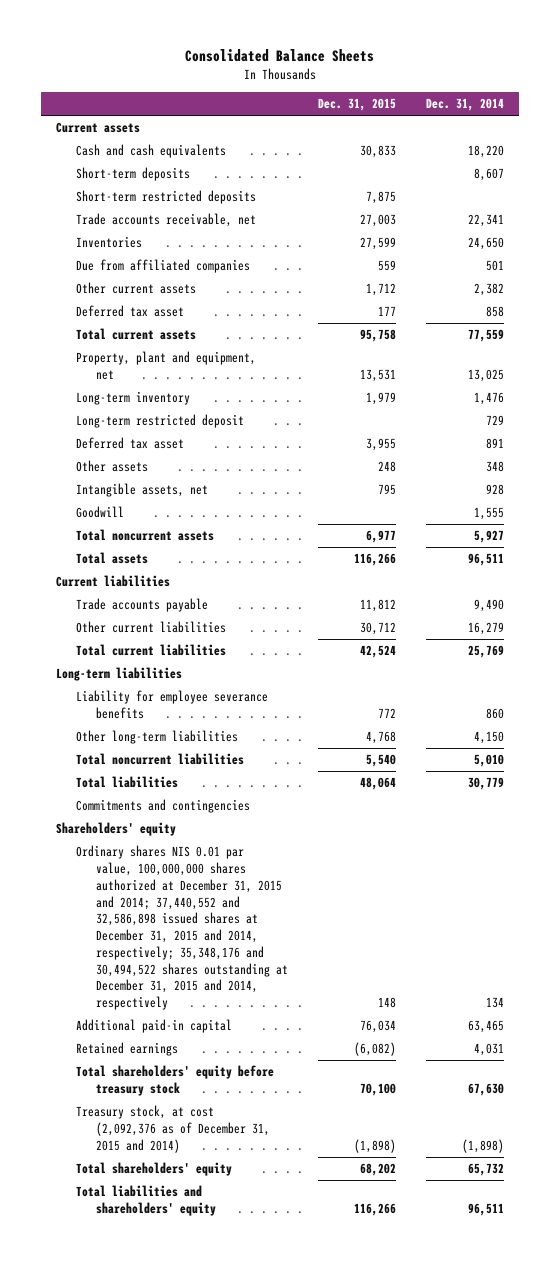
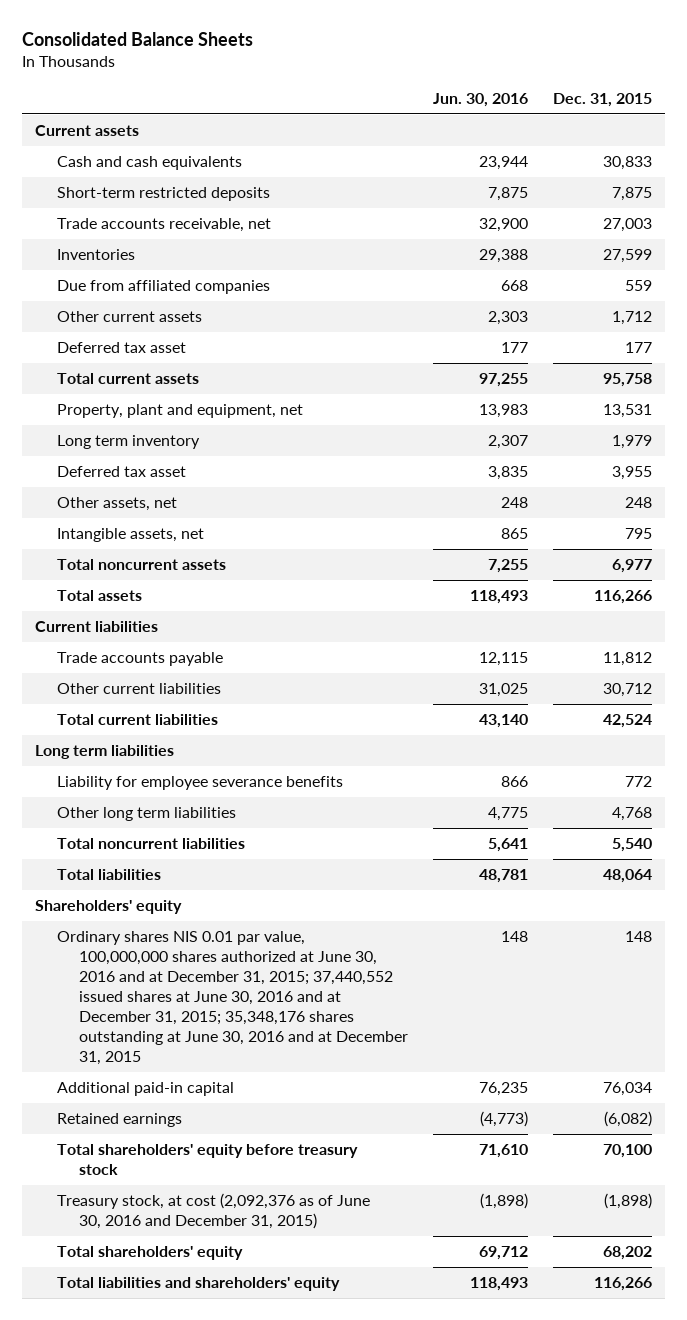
- | Dec. 31, 2015 | Dec. 31, 2014
+ | Jun. 30, 2016 | Dec. 31, 2015
- Short-term deposits | | 8,607
- Long-term inventory | 1,979 | 1,476
- Long-term restricted deposit | | 729
+ Long term inventory | 2,307 | 1,979
- Other assets | 248 | 348
+ Other assets, net | 248 | 248
- Goodwill | | 1,555
- Long-term liabilities
+ Long term liabilities
- Other long-term liabilities | 4,768 | 4,150
+ Other long term liabilities | 4,775 | 4,768
- Commitments and contingencies
- Ordinary shares NIS 0.01 par value, 100,000,000 shares authorized at December 31, 2015 and 2014; 37,440,552 and 32,586,898 issued shares at December 31, 2015 and 2014, respectively; 35,348,176 and 30,494,522 shares outstanding at December 31, 2015 and 2014, respectively | 148 | 134
+ Ordinary shares NIS 0.01 par value, 100,000,000 shares authorized at June 30, 2016 and at December 31, 2015; 37,440,552 issued shares at June 30, 2016 and at December 31, 2015; 35,348,176 shares outstanding at June 30, 2016 and at December 31, 2015 | 148 | 148
- Treasury stock, at cost (2,092,376 as of December 31, 2015 and 2014) | (1,898) | (1,898)
+ Treasury stock, at cost (2,092,376 as of June 30, 2016 and December 31, 2015) | (1,898) | (1,898)

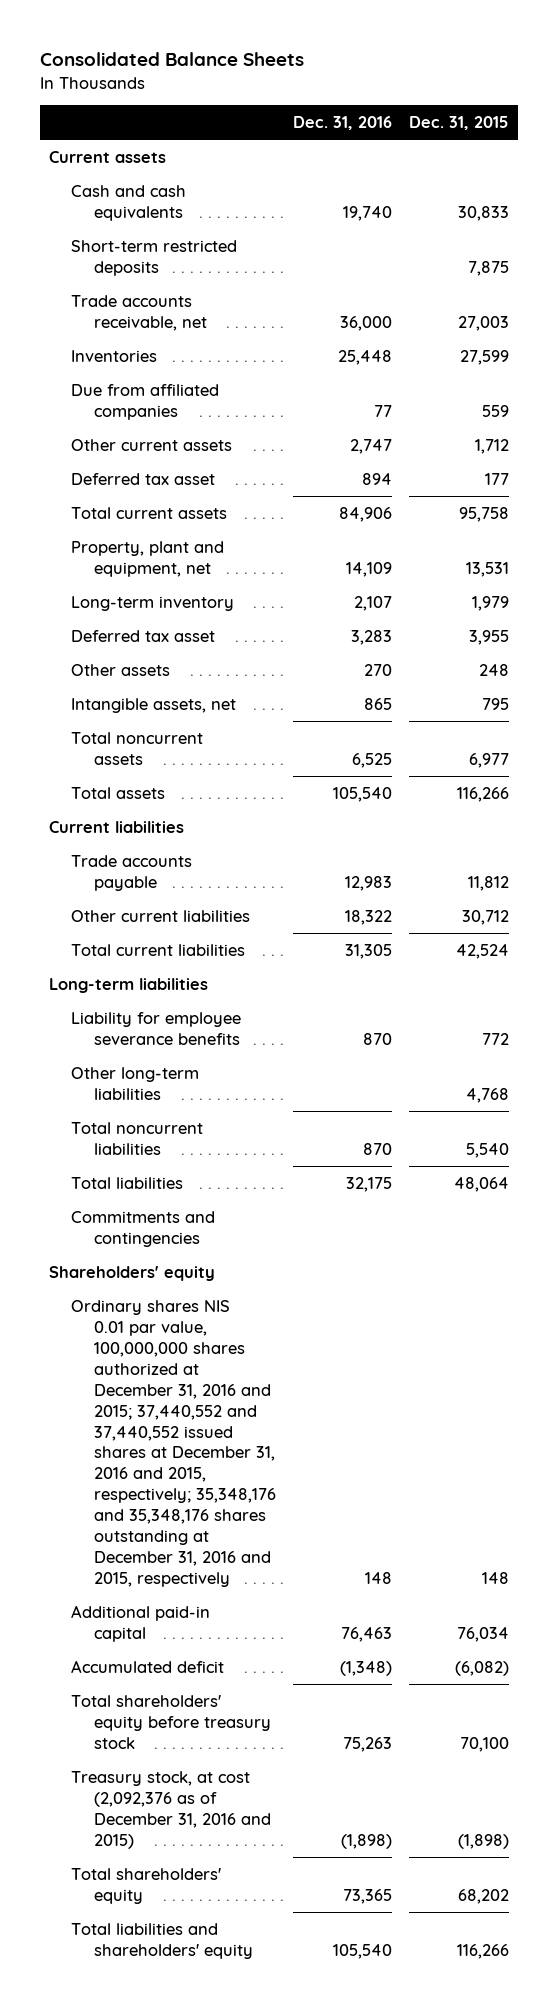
- | Jun. 30, 2016 | Dec. 31, 2015
+ | Dec. 31, 2016 | Dec. 31, 2015
- Long term inventory | 2,307 | 1,979
+ Long-term inventory | 2,107 | 1,979
- Other assets, net | 248 | 248
+ Other assets | 270 | 248
- Long term liabilities
+ Long-term liabilities
- Other long term liabilities | 4,775 | 4,768
+ Other long-term liabilities | | 4,768
+ Commitments and contingencies
- Ordinary shares NIS 0.01 par value, 100,000,000 shares authorized at June 30, 2016 and at December 31, 2015; 37,440,552 issued shares at June 30, 2016 and at December 31, 2015; 35,348,176 shares outstanding at June 30, 2016 and at December 31, 2015 | 148 | 148
+ Ordinary shares NIS 0.01 par value, 100,000,000 shares authorized at December 31, 2016 and 2015; 37,440,552 and 37,440,552 issued shares at December 31, 2016 and 2015, respectively; 35,348,176 and 35,348,176 shares outstanding at December 31, 2016 and 2015, respectively | 148 | 148
- Retained earnings | (4,773) | (6,082)
+ Accumulated deficit | (1,348) | (6,082)
- Treasury stock, at cost (2,092,376 as of June 30, 2016 and December 31, 2015) | (1,898) | (1,898)
+ Treasury stock, at cost (2,092,376 as of December 31, 2016 and 2015) | (1,898) | (1,898)

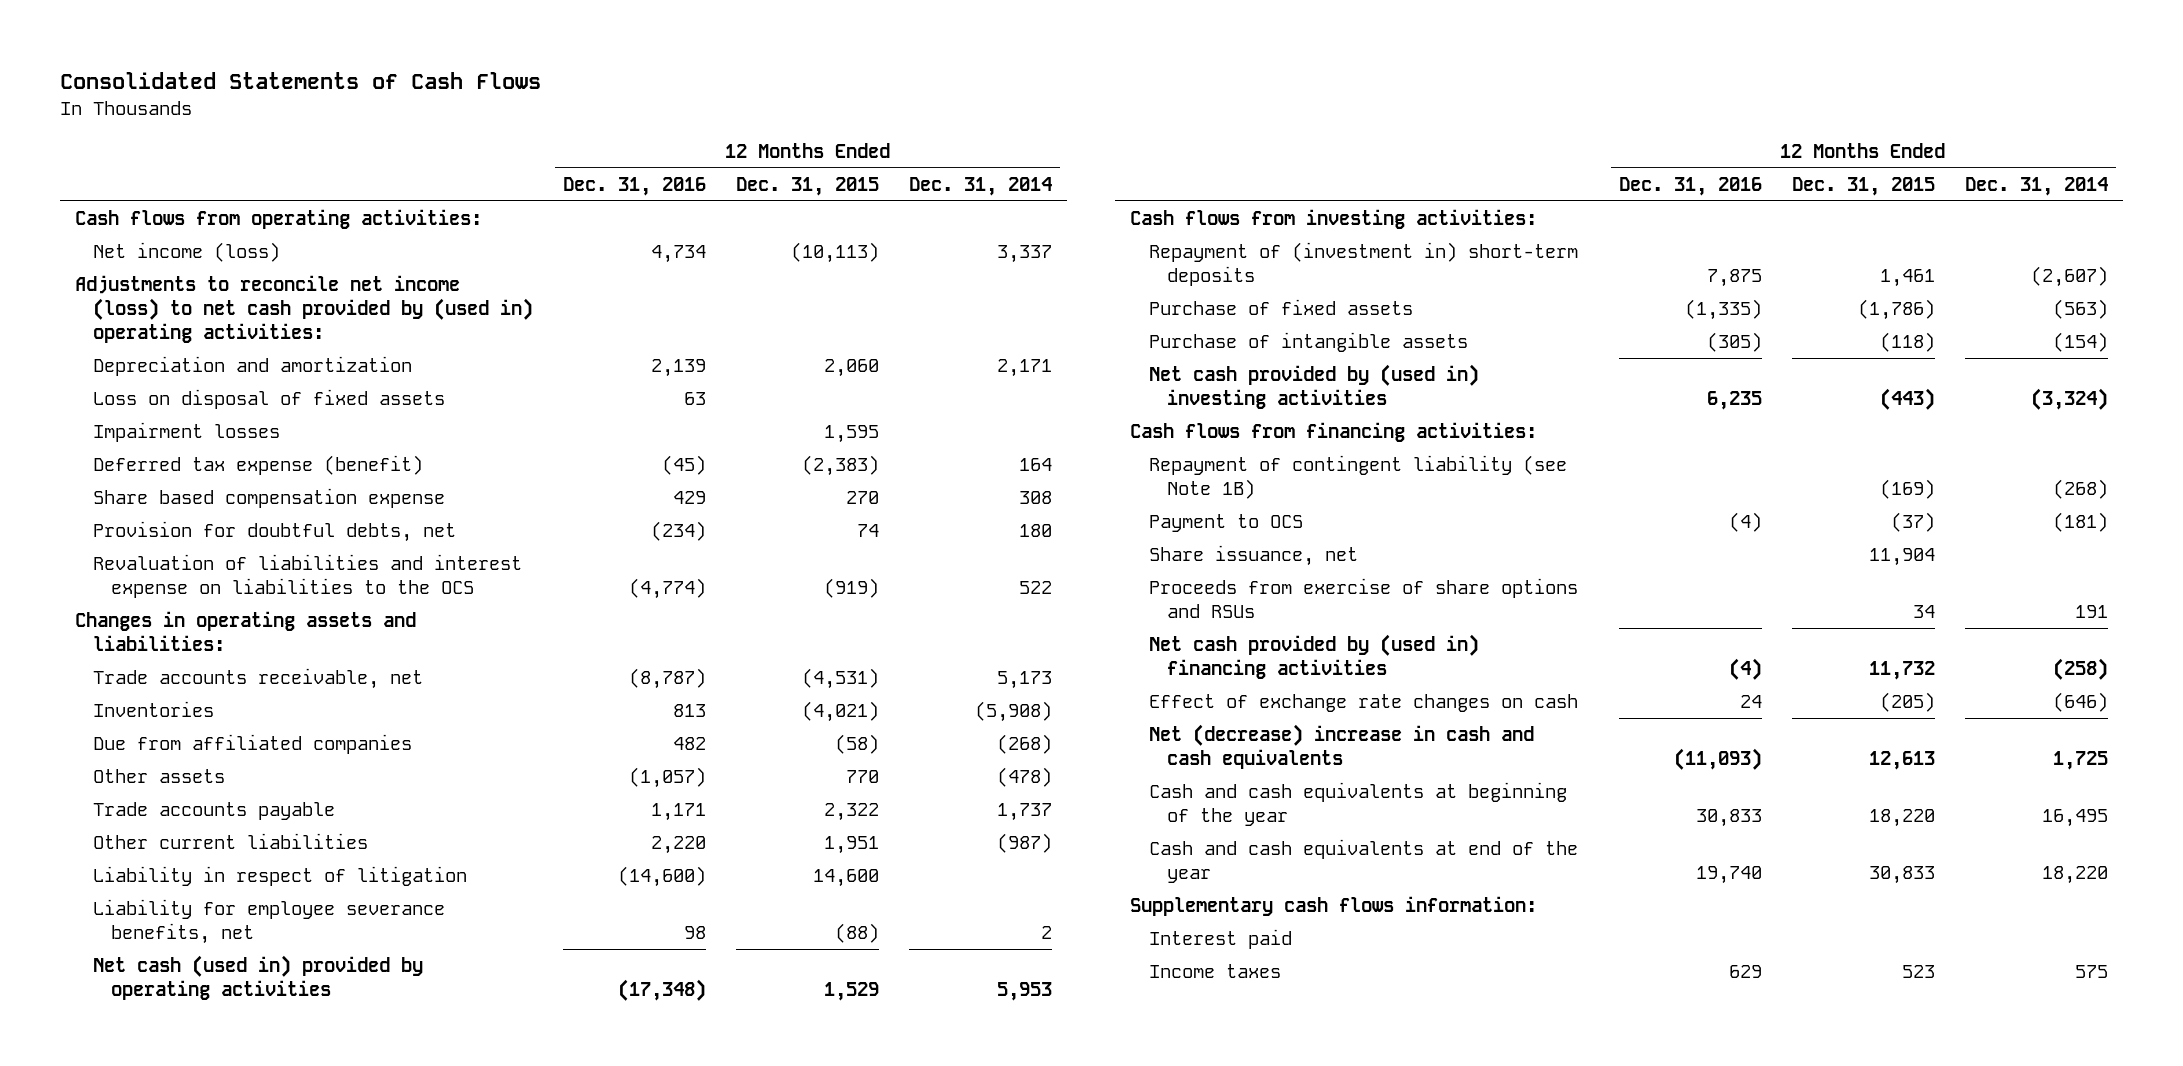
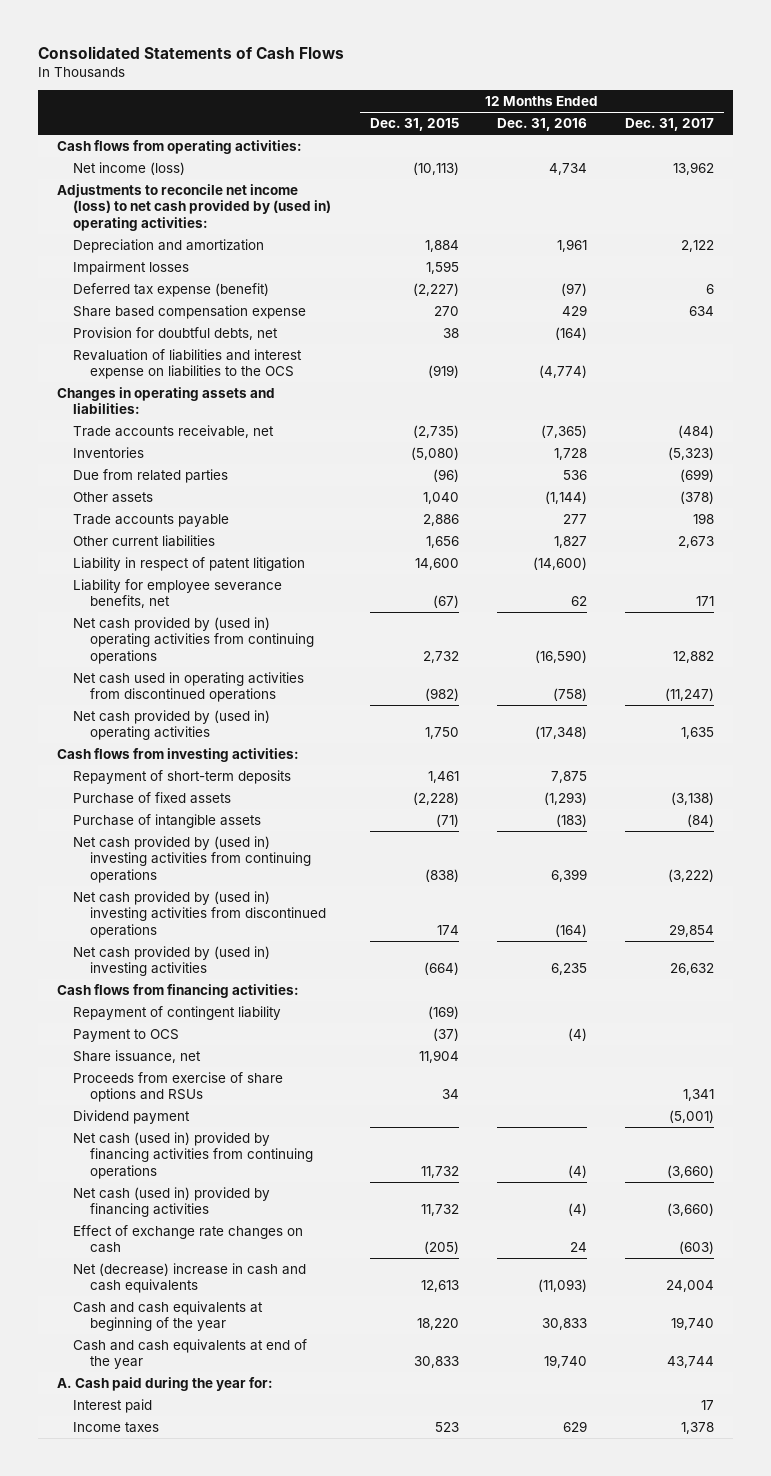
- | 12 Months Ended Dec. 31, 2016 | 12 Months Ended Dec. 31, 2015 | 12 Months Ended Dec. 31, 2014
+ | 12 Months Ended Dec. 31, 2015 | 12 Months Ended Dec. 31, 2016 | 12 Months Ended Dec. 31, 2017
- Depreciation and amortization | 2,139 | 2,060 | 2,171
- Loss on disposal of fixed assets | 63 | |
+ Depreciation and amortization | 1,884 | 1,961 | 2,122
- Deferred tax expense (benefit) | (45) | (2,383) | 164
+ Deferred tax expense (benefit) | (2,227) | (97) | 6
- Provision for doubtful debts, net | (234) | 74 | 180
+ Provision for doubtful debts, net | 38 | (164) |
- Trade accounts receivable, net | (8,787) | (4,531) | 5,173
- Inventories | 813 | (4,021) | (5,908)
- Due from affiliated companies | 482 | (58) | (268)
- Other assets | (1,057) | 770 | (478)
- Trade accounts payable | 1,171 | 2,322 | 1,737
- Other current liabilities | 2,220 | 1,951 | (987)
- Liability in respect of litigation | (14,600) | 14,600 |
- Liability for employee severance benefits, net | 98 | (88) | 2
- Net cash (used in) provided by operating activities | (17,348) | 1,529 | 5,953
+ Trade accounts receivable, net | (2,735) | (7,365) | (484)
+ Inventories | (5,080) | 1,728 | (5,323)
+ Due from related parties | (96) | 536 | (699)
+ Other assets | 1,040 | (1,144) | (378)
+ Trade accounts payable | 2,886 | 277 | 198
+ Other current liabilities | 1,656 | 1,827 | 2,673
+ Liability in respect of patent litigation | 14,600 | (14,600) |
+ Liability for employee severance benefits, net | (67) | 62 | 171
+ Net cash provided by (used in) operating activities from continuing operations | 2,732 | (16,590) | 12,882
+ Net cash used in operating activities from discontinued operations | (982) | (758) | (11,247)
+ Net cash provided by (used in) operating activities | 1,750 | (17,348) | 1,635
- Repayment of (investment in) short-term deposits | 7,875 | 1,461 | (2,607)
- Purchase of fixed assets | (1,335) | (1,786) | (563)
- Purchase of intangible assets | (305) | (118) | (154)
- Net cash provided by (used in) investing activities | 6,235 | (443) | (3,324)
+ Repayment of short-term deposits | 1,461 | 7,875 |
+ Purchase of fixed assets | (2,228) | (1,293) | (3,138)
+ Purchase of intangible assets | (71) | (183) | (84)
+ Net cash provided by (used in) investing activities from continuing operations | (838) | 6,399 | (3,222)
+ Net cash provided by (used in) investing activities from discontinued operations | 174 | (164) | 29,854
+ Net cash provided by (used in) investing activities | (664) | 6,235 | 26,632
- Repayment of contingent liability (see Note 1B) | | (169) | (268)
+ Repayment of contingent liability | (169) | |
- Net cash provided by (used in) financing activities | (4) | 11,732 | (258)
+ Dividend payment | | | (5,001)
+ Net cash (used in) provided by financing activities from continuing operations | 11,732 | (4) | (3,660)
+ Net cash (used in) provided by financing activities | 11,732 | (4) | (3,660)
- Supplementary cash flows information:
+ A. Cash paid during the year for:

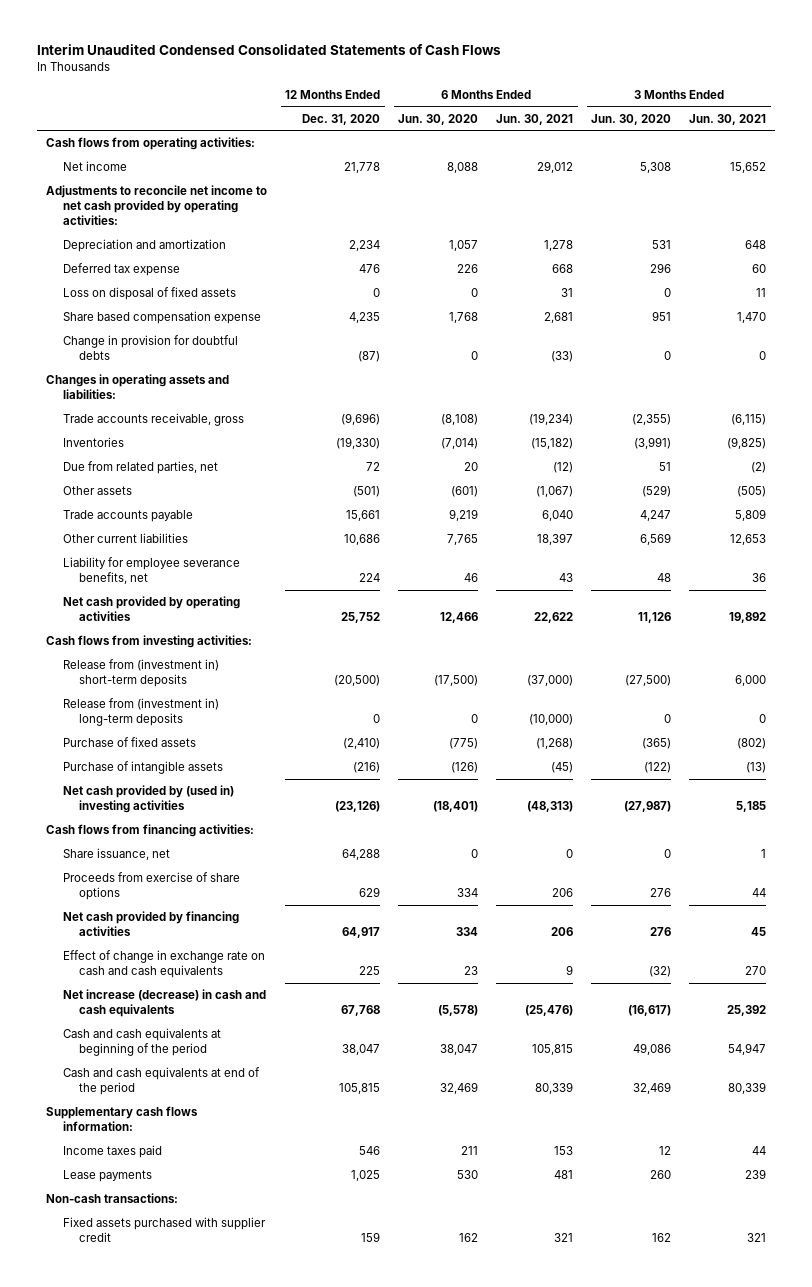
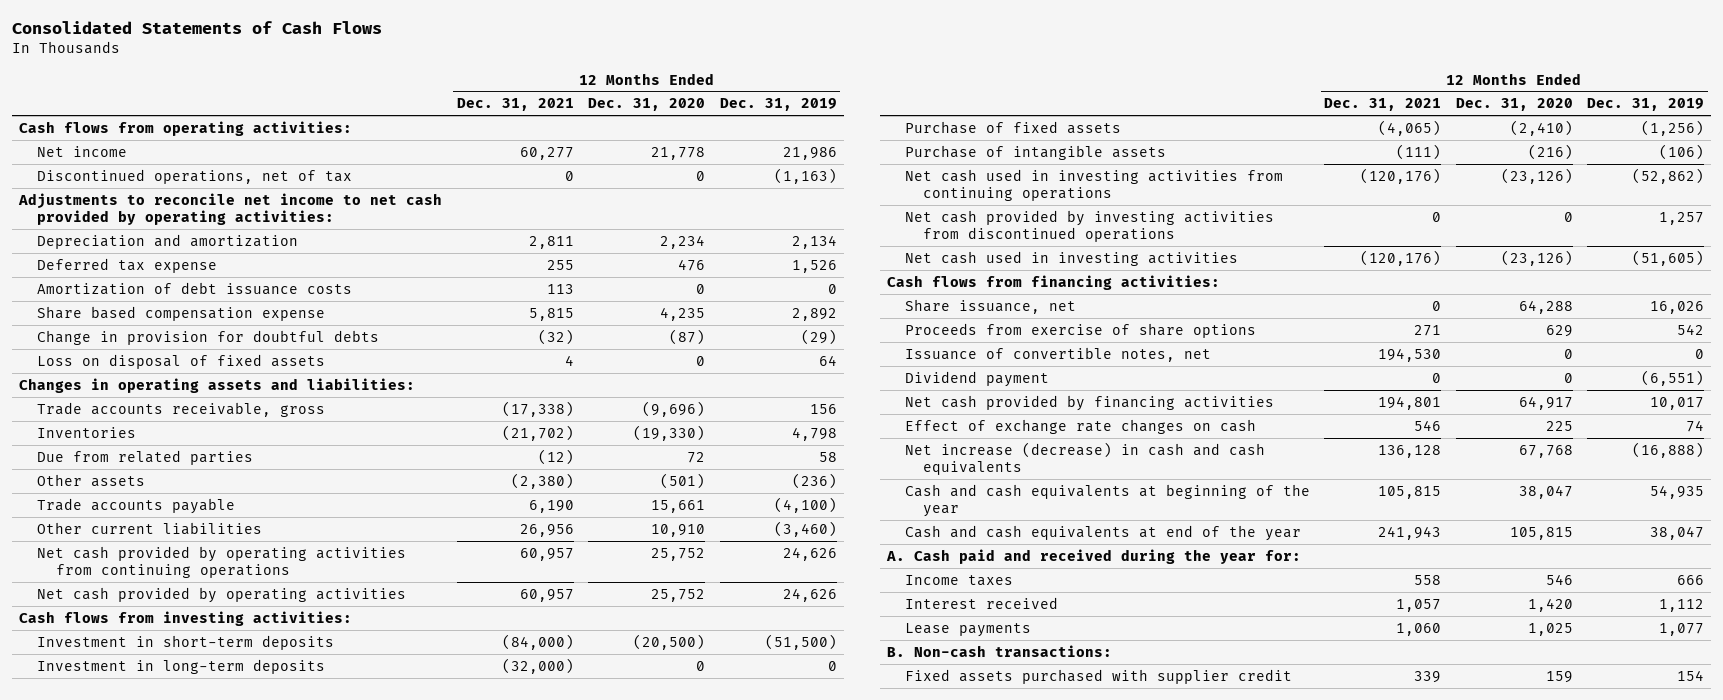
- Interim Unaudited Condensed Consolidated Statements of Cash Flows
+ Consolidated Statements of Cash Flows
- | 12 Months Ended Dec. 31, 2020 | 6 Months Ended Jun. 30, 2020 | 6 Months Ended Jun. 30, 2021 | 3 Months Ended Jun. 30, 2020 | 3 Months Ended Jun. 30, 2021
+ | 12 Months Ended Dec. 31, 2021 | 12 Months Ended Dec. 31, 2020 | 12 Months Ended Dec. 31, 2019
+ Discontinued operations, net of tax | 0 | 0 | (1,163)
+ Amortization of debt issuance costs | 113 | 0 | 0
moved down: Loss on disposal of fixed assets | 4 | 0 | 64
- Due from related parties, net | 72 | 20 | (12) | 51 | (2)
+ Due from related parties | (12) | 72 | 58
- Other current liabilities | 10,686 | 7,765 | 18,397 | 6,569 | 12,653
- Liability for employee severance benefits, net | 224 | 46 | 43 | 48 | 36
+ Other current liabilities | 26,956 | 10,910 | (3,460)
+ Net cash provided by operating activities from continuing operations | 60,957 | 25,752 | 24,626
- Release from (investment in) short-term deposits | (20,500) | (17,500) | (37,000) | (27,500) | 6,000
- Release from (investment in) long-term deposits | 0 | 0 | (10,000) | 0 | 0
+ Investment in short-term deposits | (84,000) | (20,500) | (51,500)
+ Investment in long-term deposits | (32,000) | 0 | 0
- Net cash provided by (used in) investing activities | (23,126) | (18,401) | (48,313) | (27,987) | 5,185
+ Net cash used in investing activities from continuing operations | (120,176) | (23,126) | (52,862)
+ Net cash provided by investing activities from discontinued operations | 0 | 0 | 1,257
+ Net cash used in investing activities | (120,176) | (23,126) | (51,605)
+ Issuance of convertible notes, net | 194,530 | 0 | 0
+ Dividend payment | 0 | 0 | (6,551)
- Effect of change in exchange rate on cash and cash equivalents | 225 | 23 | 9 | (32) | 270
+ Effect of exchange rate changes on cash | 546 | 225 | 74
- Cash and cash equivalents at beginning of the period | 38,047 | 38,047 | 105,815 | 49,086 | 54,947
- Cash and cash equivalents at end of the period | 105,815 | 32,469 | 80,339 | 32,469 | 80,339
- Supplementary cash flows information:
- Income taxes paid | 546 | 211 | 153 | 12 | 44
+ Cash and cash equivalents at beginning of the year | 105,815 | 38,047 | 54,935
+ Cash and cash equivalents at end of the year | 241,943 | 105,815 | 38,047
+ A. Cash paid and received during the year for:
+ Income taxes | 558 | 546 | 666
+ Interest received | 1,057 | 1,420 | 1,112
- Non-cash transactions:
+ B. Non-cash transactions:

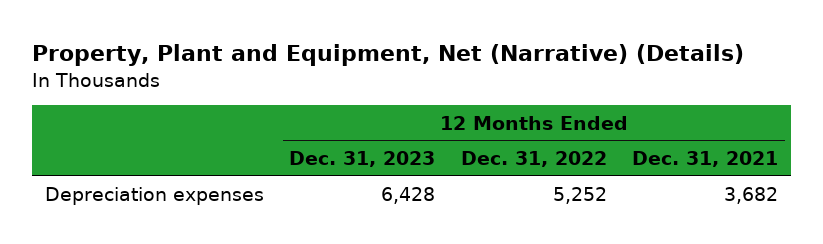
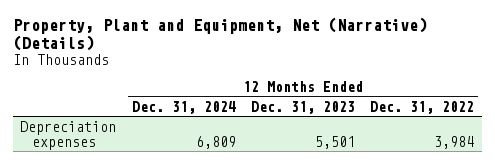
- | 12 Months Ended Dec. 31, 2023 | 12 Months Ended Dec. 31, 2022 | 12 Months Ended Dec. 31, 2021
+ | 12 Months Ended Dec. 31, 2024 | 12 Months Ended Dec. 31, 2023 | 12 Months Ended Dec. 31, 2022
- Depreciation expenses | 6,428 | 5,252 | 3,682
+ Depreciation expenses | 6,809 | 5,501 | 3,984

